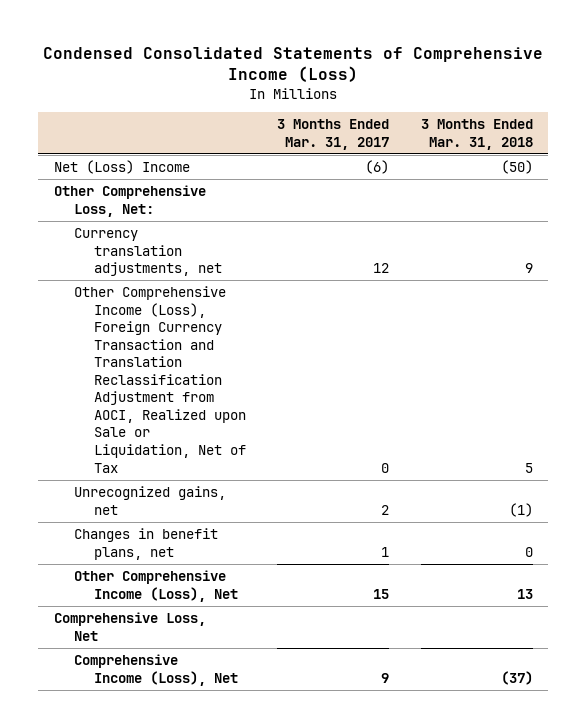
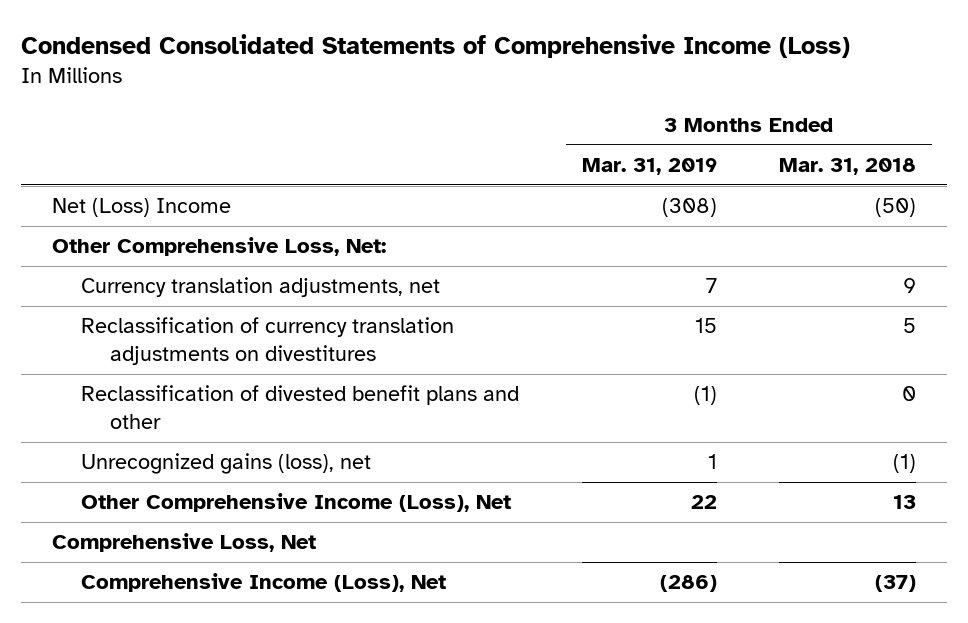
- | 3 Months Ended Mar. 31, 2017 | 3 Months Ended Mar. 31, 2018
+ | 3 Months Ended Mar. 31, 2019 | 3 Months Ended Mar. 31, 2018
- Other Comprehensive Income (Loss), Foreign Currency Transaction and Translation Reclassification Adjustment from AOCI, Realized upon Sale or Liquidation, Net of Tax | 0 | 5
- Unrecognized gains, net | 2 | (1)
- Changes in benefit plans, net | 1 | 0
+ Reclassification of currency translation adjustments on divestitures | 15 | 5
+ Reclassification of divested benefit plans and other | (1) | 0
+ Unrecognized gains (loss), net | 1 | (1)

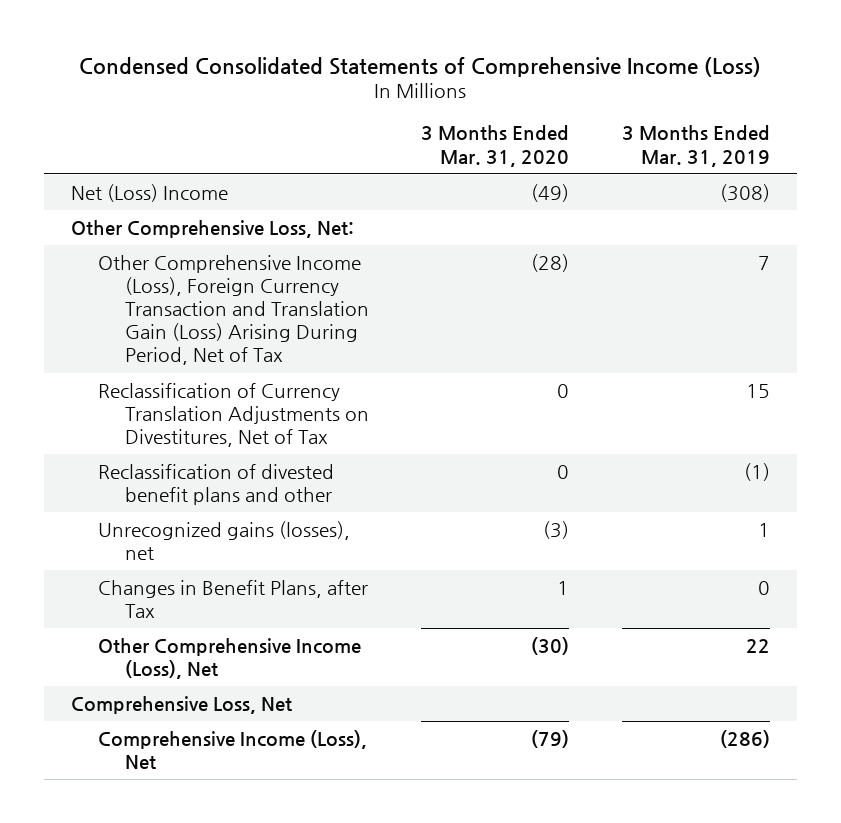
- | 3 Months Ended Mar. 31, 2019 | 3 Months Ended Mar. 31, 2018
+ | 3 Months Ended Mar. 31, 2020 | 3 Months Ended Mar. 31, 2019
- Currency translation adjustments, net | 7 | 9
- Reclassification of currency translation adjustments on divestitures | 15 | 5
+ Other Comprehensive Income (Loss), Foreign Currency Transaction and Translation Gain (Loss) Arising During Period, Net of Tax | (28) | 7
+ Reclassification of Currency Translation Adjustments on Divestitures, Net of Tax | 0 | 15
- Unrecognized gains (loss), net | 1 | (1)
+ Unrecognized gains (losses), net | (3) | 1
+ Changes in Benefit Plans, after Tax | 1 | 0

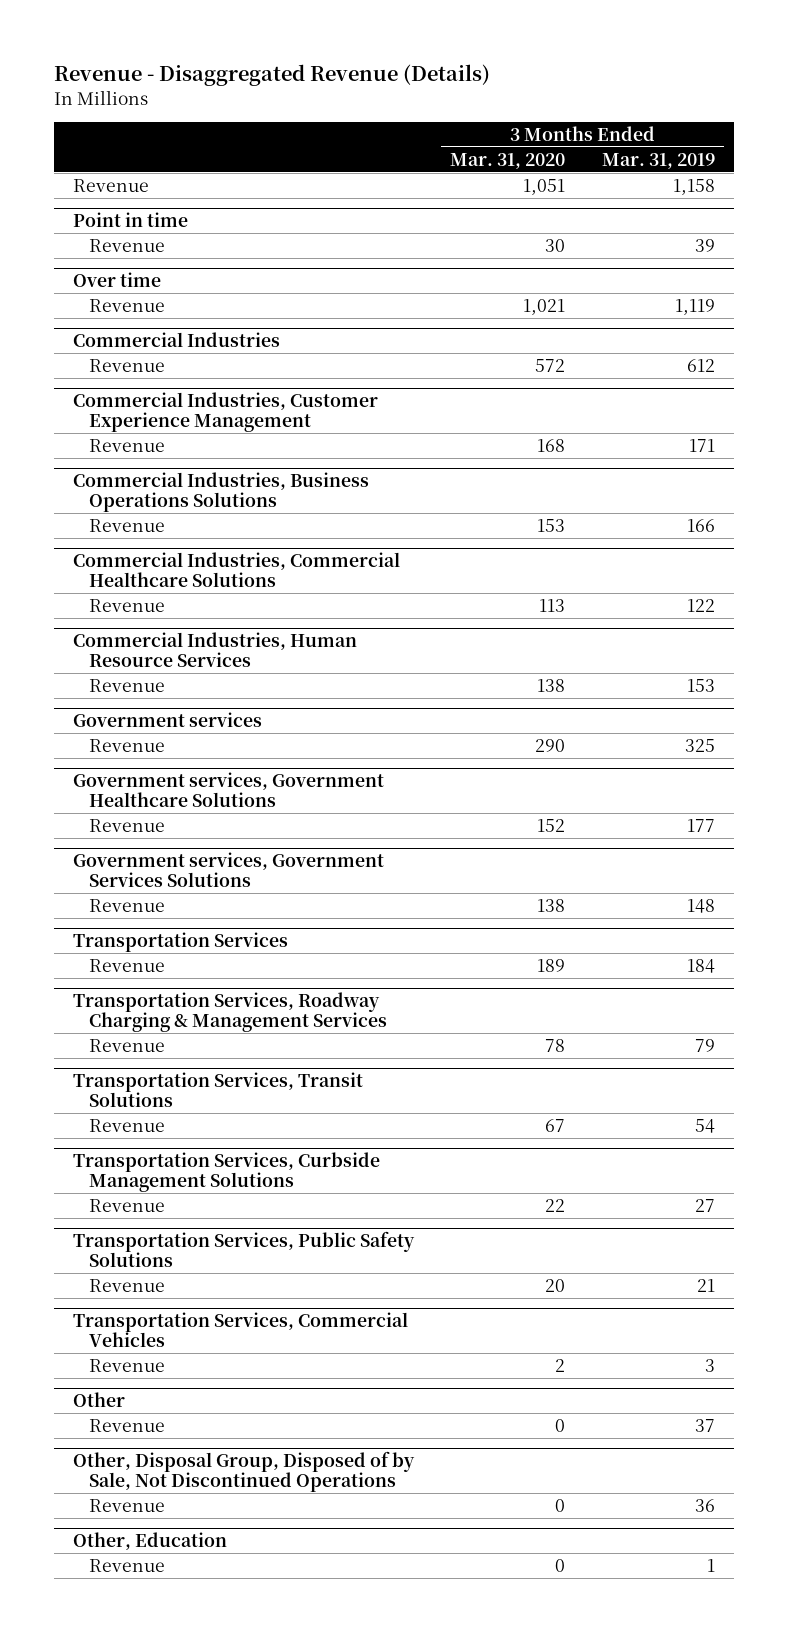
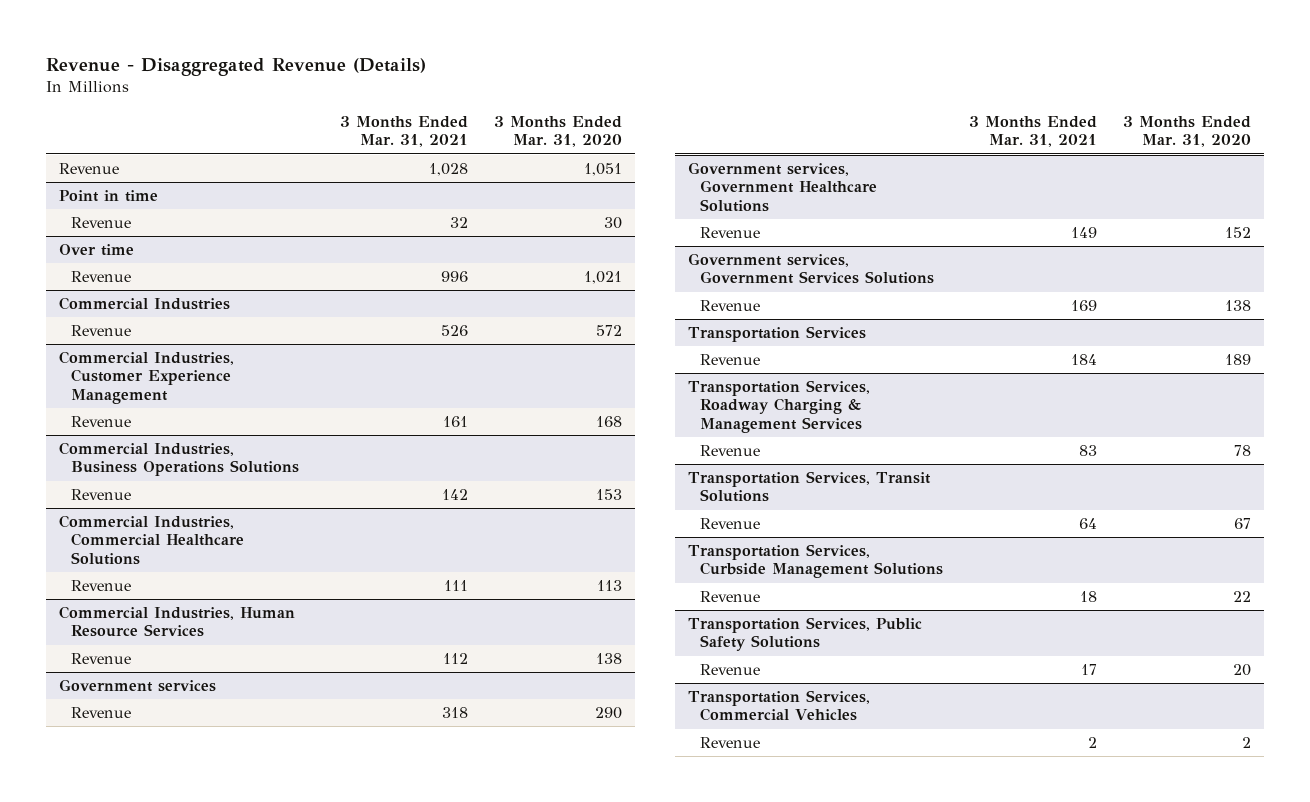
- | 3 Months Ended Mar. 31, 2020 | 3 Months Ended Mar. 31, 2019
+ | 3 Months Ended Mar. 31, 2021 | 3 Months Ended Mar. 31, 2020
- Other
- Revenue | 0 | 37
- Other, Disposal Group, Disposed of by Sale, Not Discontinued Operations
- Revenue | 0 | 36
- Other, Education
- Revenue | 0 | 1

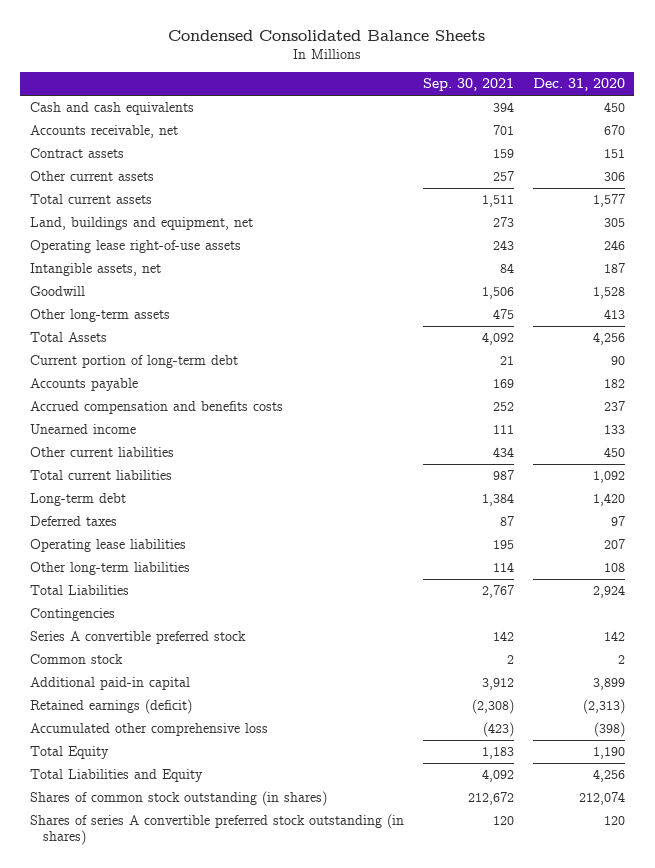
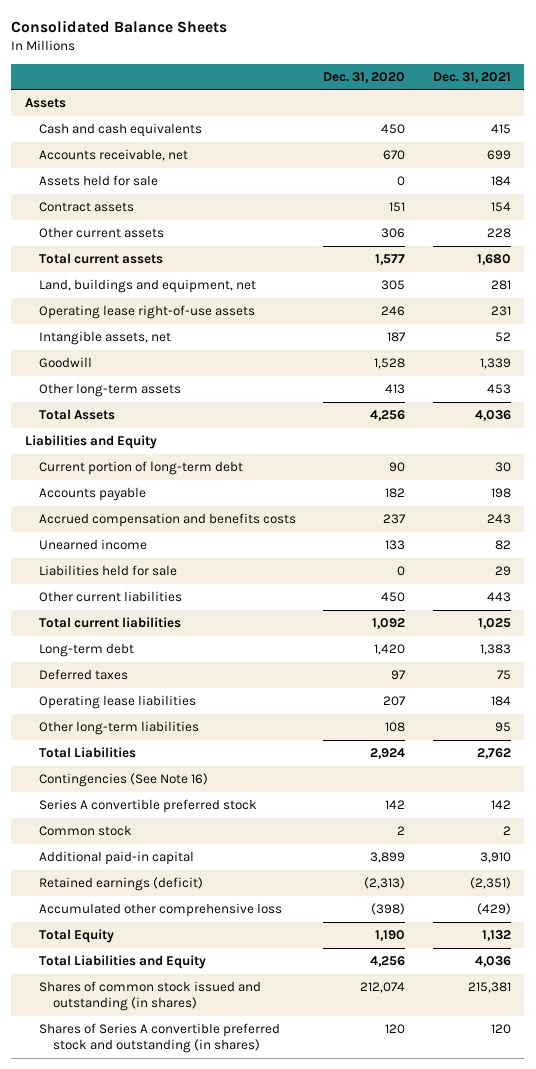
- Condensed Consolidated Balance Sheets
+ Consolidated Balance Sheets
- | Sep. 30, 2021 | Dec. 31, 2020
+ | Dec. 31, 2020 | Dec. 31, 2021
+ Assets
+ Assets held for sale | 0 | 184
+ Liabilities and Equity
+ Liabilities held for sale | 0 | 29
- Contingencies
+ Contingencies (See Note 16)
- Shares of common stock outstanding (in shares) | 212,672 | 212,074
- Shares of series A convertible preferred stock outstanding (in shares) | 120 | 120
+ Shares of common stock issued and outstanding (in shares) | 212,074 | 215,381
+ Shares of Series A convertible preferred stock and outstanding (in shares) | 120 | 120

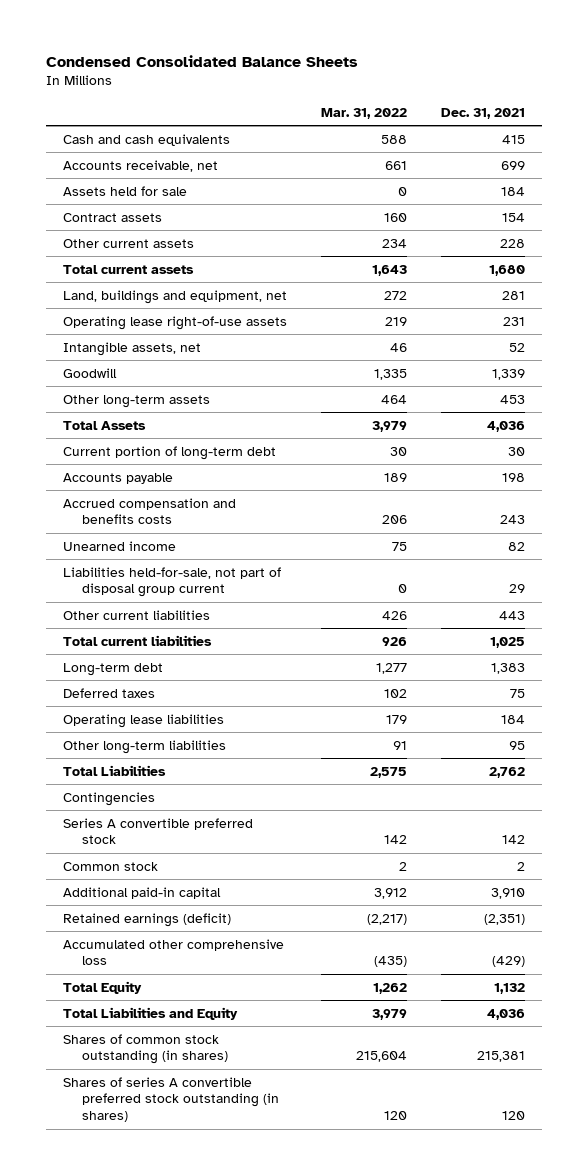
- Consolidated Balance Sheets
+ Condensed Consolidated Balance Sheets
- | Dec. 31, 2020 | Dec. 31, 2021
+ | Mar. 31, 2022 | Dec. 31, 2021
- Assets
- Liabilities and Equity
- Liabilities held for sale | 0 | 29
+ Liabilities held-for-sale, not part of disposal group current | 0 | 29
- Contingencies (See Note 16)
+ Contingencies
- Shares of common stock issued and outstanding (in shares) | 212,074 | 215,381
- Shares of Series A convertible preferred stock and outstanding (in shares) | 120 | 120
+ Shares of common stock outstanding (in shares) | 215,604 | 215,381
+ Shares of series A convertible preferred stock outstanding (in shares) | 120 | 120

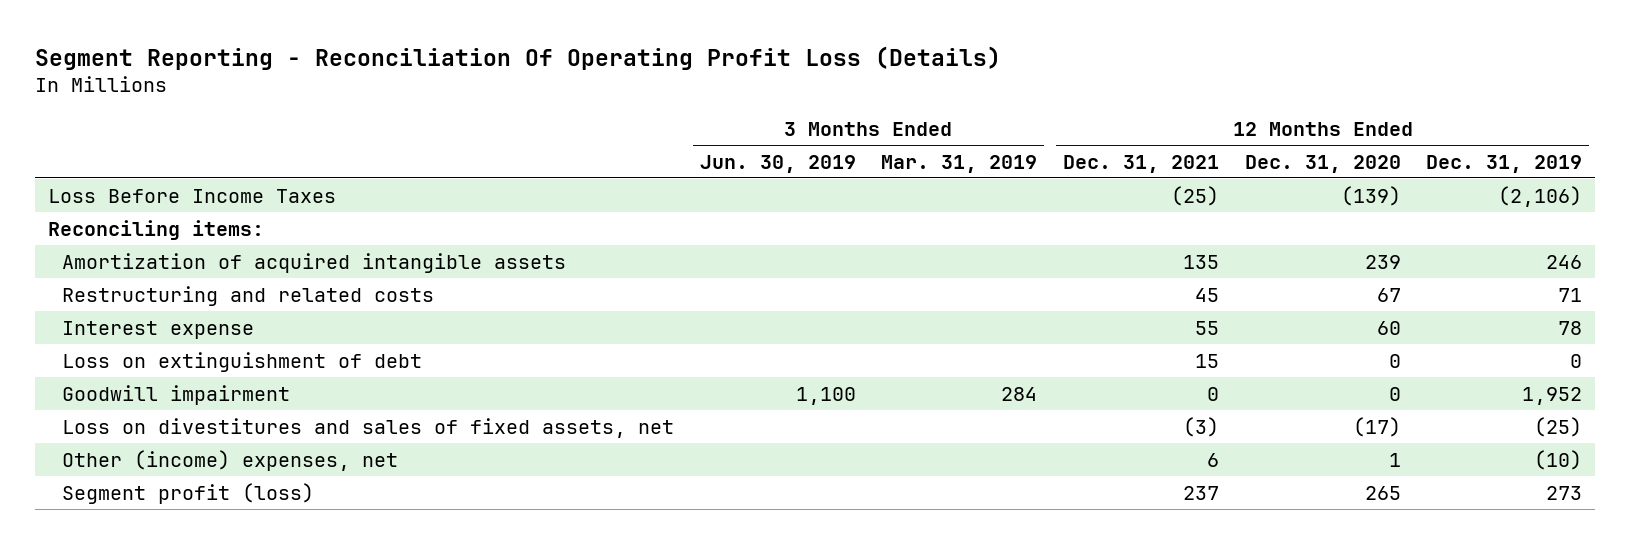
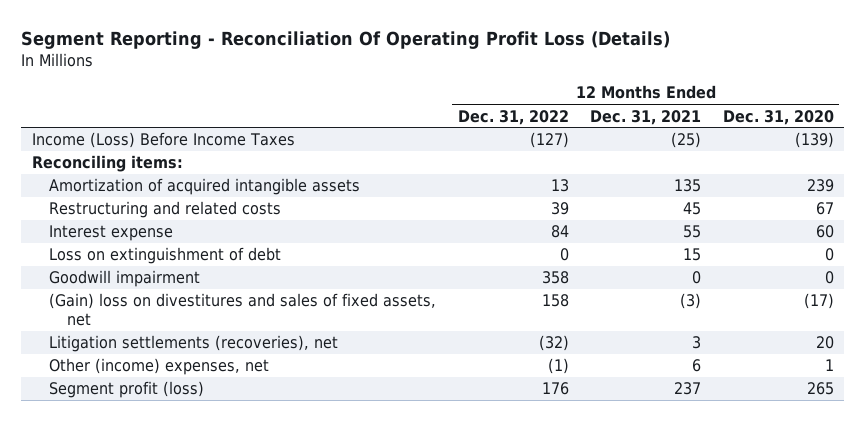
- | 3 Months Ended Jun. 30, 2019 | 3 Months Ended Mar. 31, 2019 | 12 Months Ended Dec. 31, 2021 | 12 Months Ended Dec. 31, 2020 | 12 Months Ended Dec. 31, 2019
+ | 12 Months Ended Dec. 31, 2022 | 12 Months Ended Dec. 31, 2021 | 12 Months Ended Dec. 31, 2020
- Loss Before Income Taxes | | | (25) | (139) | (2,106)
+ Income (Loss) Before Income Taxes | (127) | (25) | (139)
- Loss on divestitures and sales of fixed assets, net | | | (3) | (17) | (25)
+ (Gain) loss on divestitures and sales of fixed assets, net | 158 | (3) | (17)
+ Litigation settlements (recoveries), net | (32) | 3 | 20

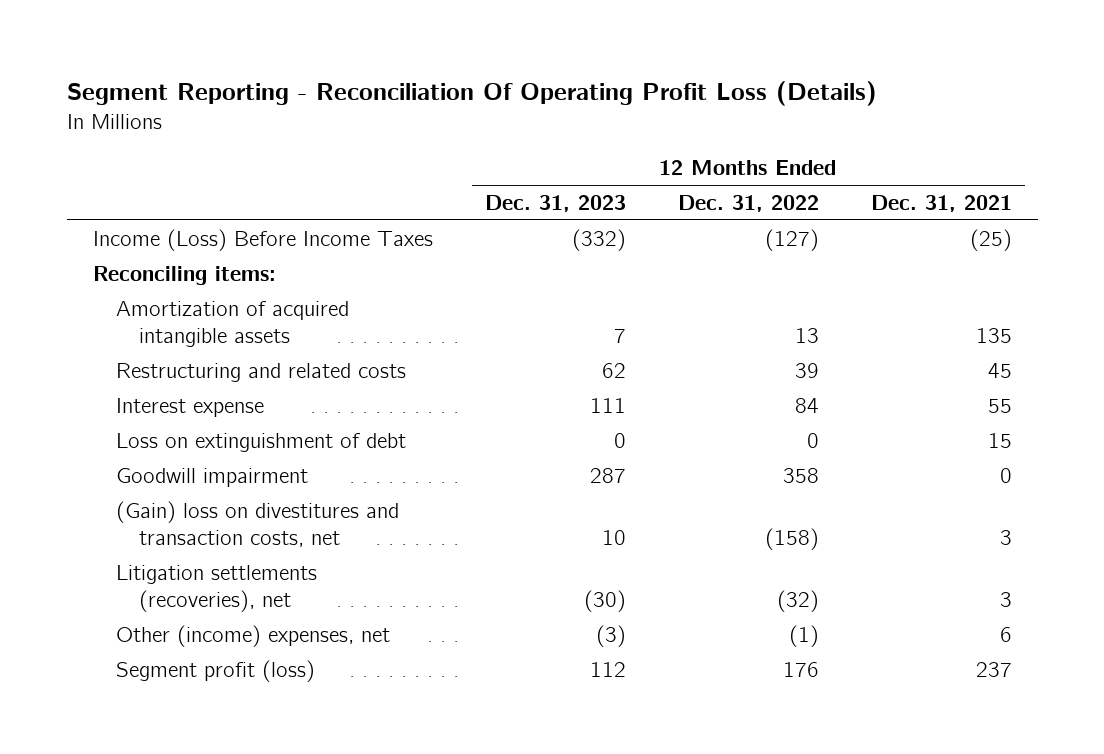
- | 12 Months Ended Dec. 31, 2022 | 12 Months Ended Dec. 31, 2021 | 12 Months Ended Dec. 31, 2020
+ | 12 Months Ended Dec. 31, 2023 | 12 Months Ended Dec. 31, 2022 | 12 Months Ended Dec. 31, 2021
- (Gain) loss on divestitures and sales of fixed assets, net | 158 | (3) | (17)
+ (Gain) loss on divestitures and transaction costs, net | 10 | (158) | 3

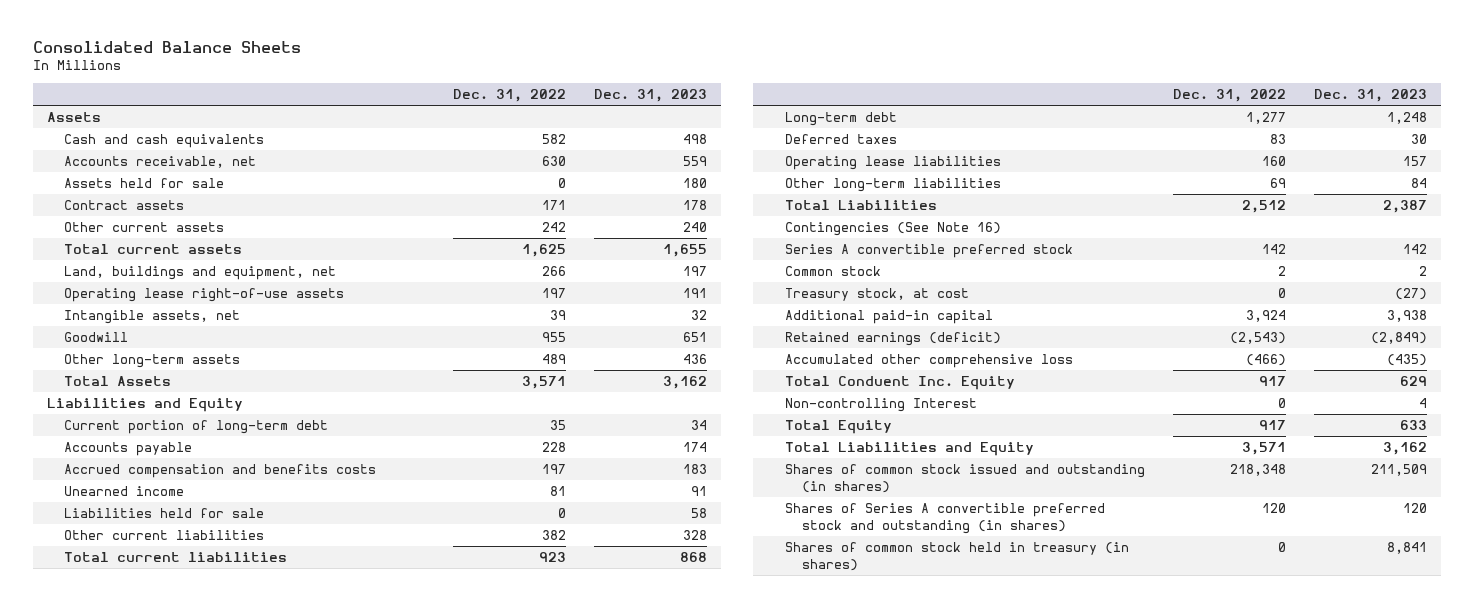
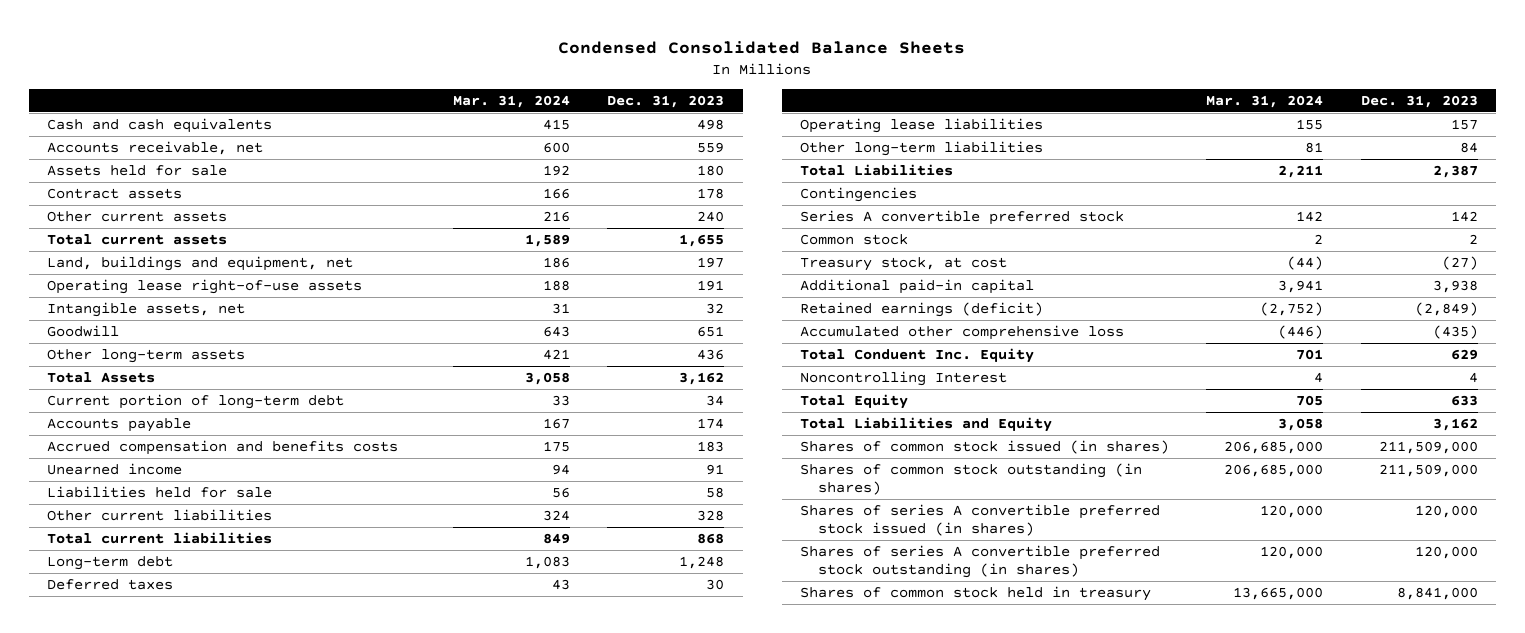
- Consolidated Balance Sheets
+ Condensed Consolidated Balance Sheets
- | Dec. 31, 2022 | Dec. 31, 2023
+ | Mar. 31, 2024 | Dec. 31, 2023
- Assets
- Liabilities and Equity
- Contingencies (See Note 16)
+ Contingencies
- Non-controlling Interest | 0 | 4
+ Noncontrolling Interest | 4 | 4
- Shares of common stock issued and outstanding (in shares) | 218,348 | 211,509
- Shares of Series A convertible preferred stock and outstanding (in shares) | 120 | 120
- Shares of common stock held in treasury (in shares) | 0 | 8,841
+ Shares of common stock issued (in shares) | 206,685,000 | 211,509,000
+ Shares of common stock outstanding (in shares) | 206,685,000 | 211,509,000
+ Shares of series A convertible preferred stock issued (in shares) | 120,000 | 120,000
+ Shares of series A convertible preferred stock outstanding (in shares) | 120,000 | 120,000
+ Shares of common stock held in treasury | 13,665,000 | 8,841,000

